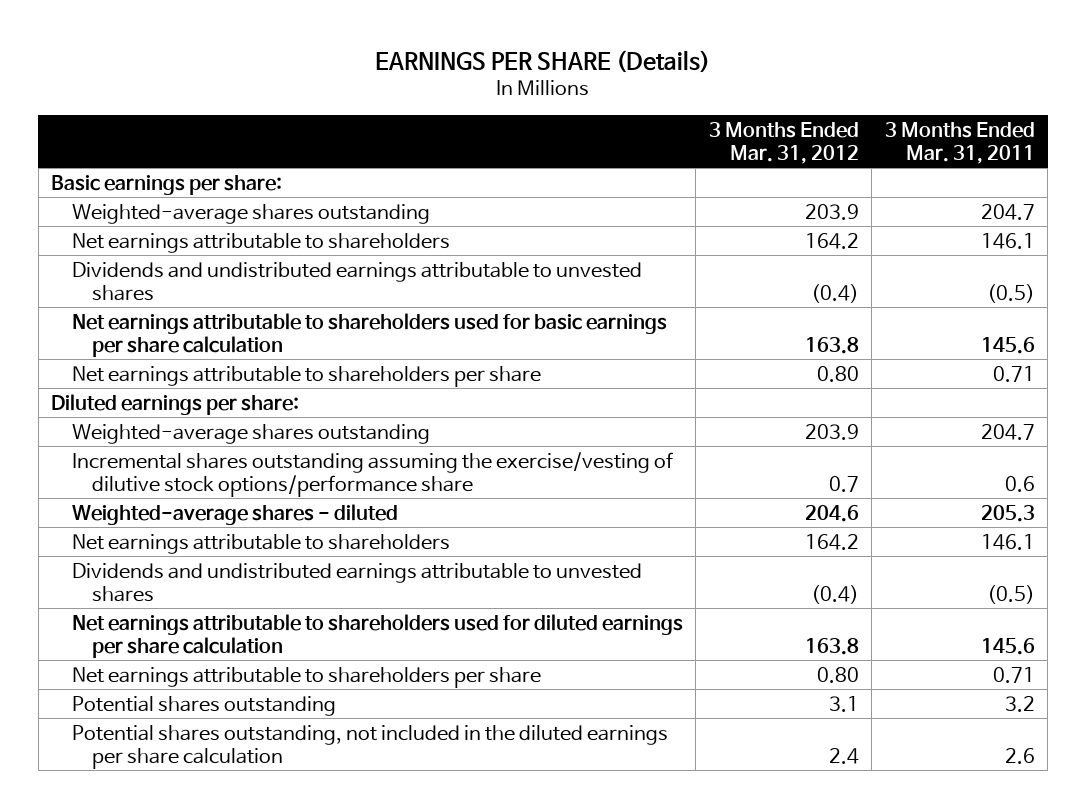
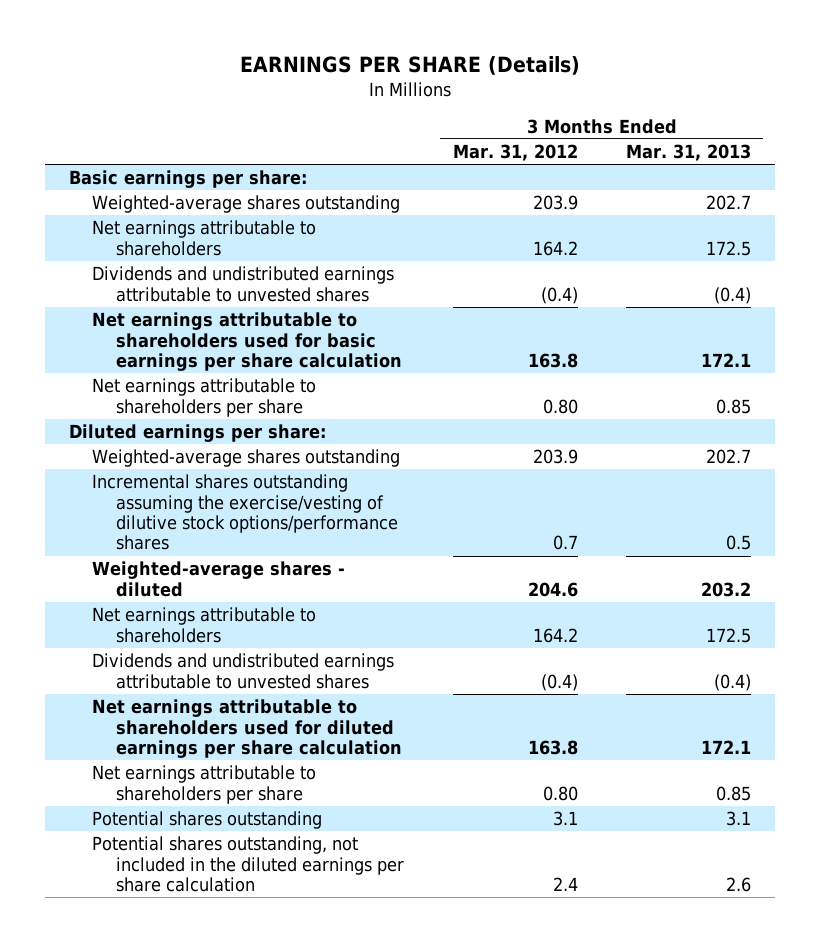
- | 3 Months Ended Mar. 31, 2012 | 3 Months Ended Mar. 31, 2011
+ | 3 Months Ended Mar. 31, 2012 | 3 Months Ended Mar. 31, 2013
- Incremental shares outstanding assuming the exercise/vesting of dilutive stock options/performance share | 0.7 | 0.6
+ Incremental shares outstanding assuming the exercise/vesting of dilutive stock options/performance shares | 0.7 | 0.5

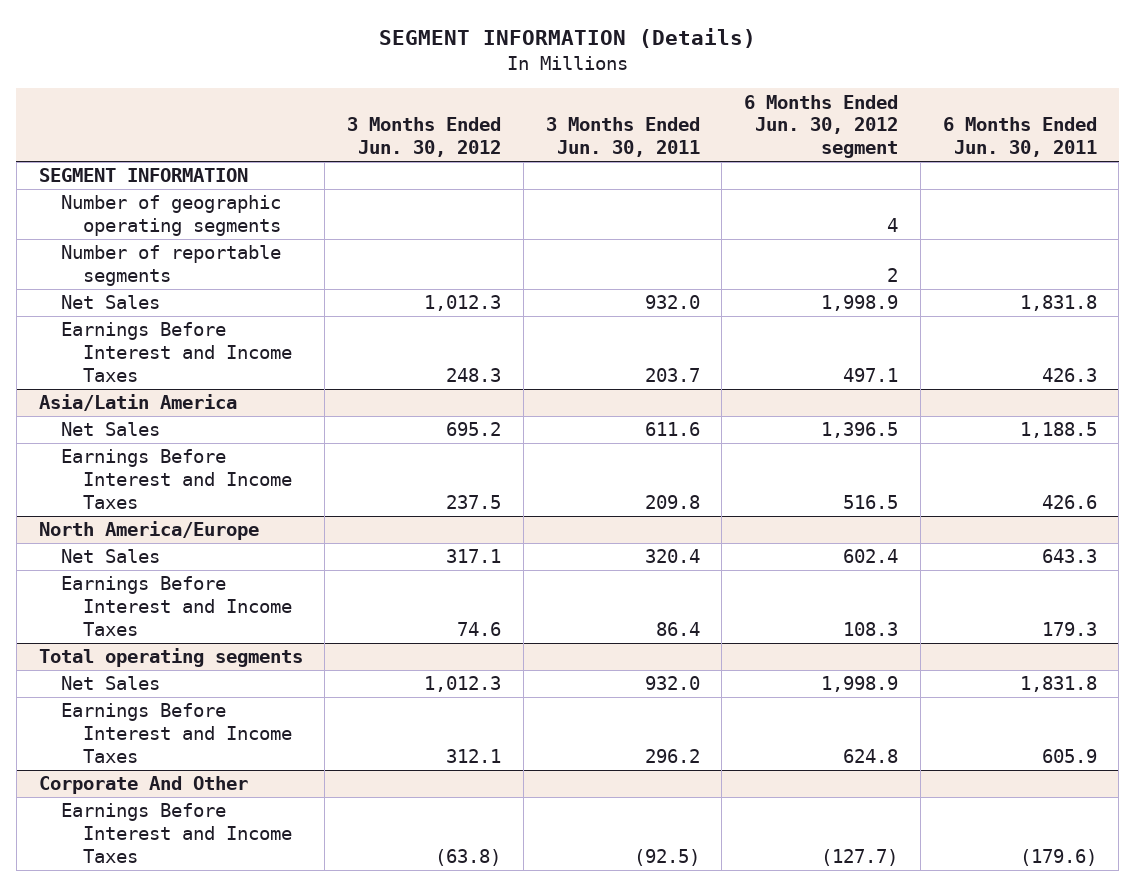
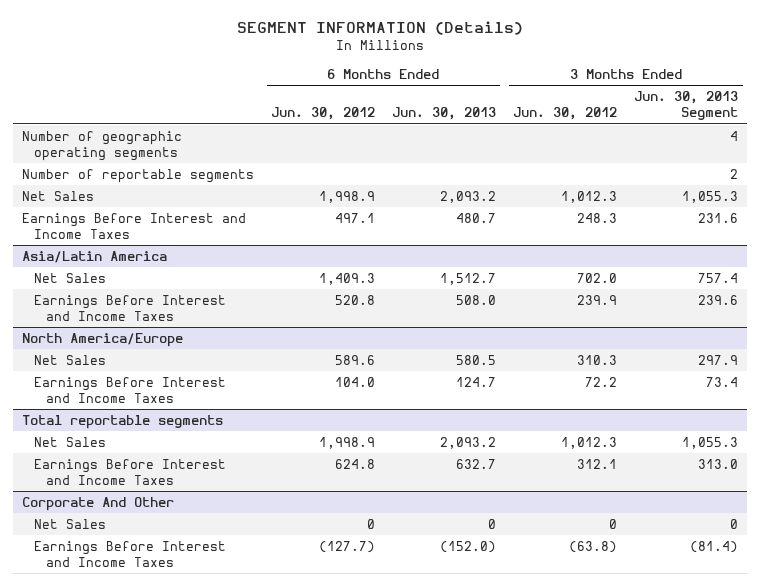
- | 3 Months Ended Jun. 30, 2012 | 3 Months Ended Jun. 30, 2011 | 6 Months Ended Jun. 30, 2012 segment | 6 Months Ended Jun. 30, 2011
+ | 6 Months Ended Jun. 30, 2012 | 6 Months Ended Jun. 30, 2013 | 3 Months Ended Jun. 30, 2012 | 3 Months Ended Jun. 30, 2013 Segment
- SEGMENT INFORMATION
@ Asia/Latin America
- Net Sales | 695.2 | 611.6 | 1,396.5 | 1,188.5
- Earnings Before Interest and Income Taxes | 237.5 | 209.8 | 516.5 | 426.6
+ Net Sales | 1,409.3 | 1,512.7 | 702.0 | 757.4
+ Earnings Before Interest and Income Taxes | 520.8 | 508.0 | 239.9 | 239.6
@ North America/Europe
- Net Sales | 317.1 | 320.4 | 602.4 | 643.3
- Earnings Before Interest and Income Taxes | 74.6 | 86.4 | 108.3 | 179.3
- Total operating segments
@ North America/Europe
+ Net Sales | 589.6 | 580.5 | 310.3 | 297.9
+ Earnings Before Interest and Income Taxes | 104.0 | 124.7 | 72.2 | 73.4
+ Total reportable segments
@ Corporate And Other
+ Net Sales | 0 | 0 | 0 | 0

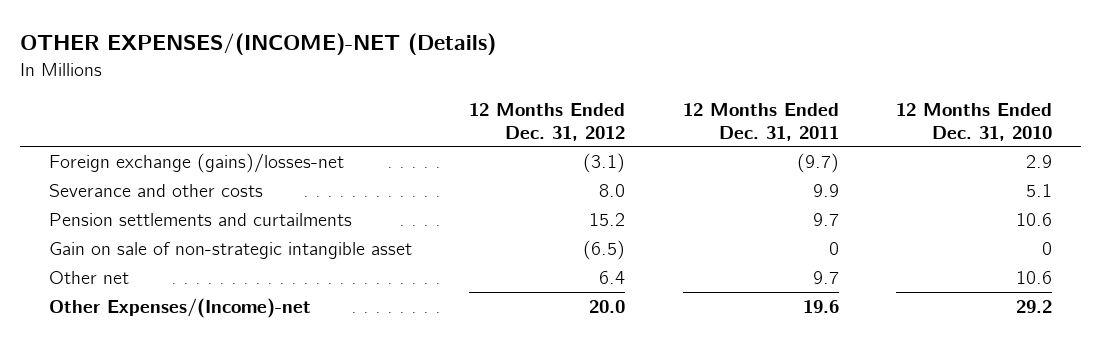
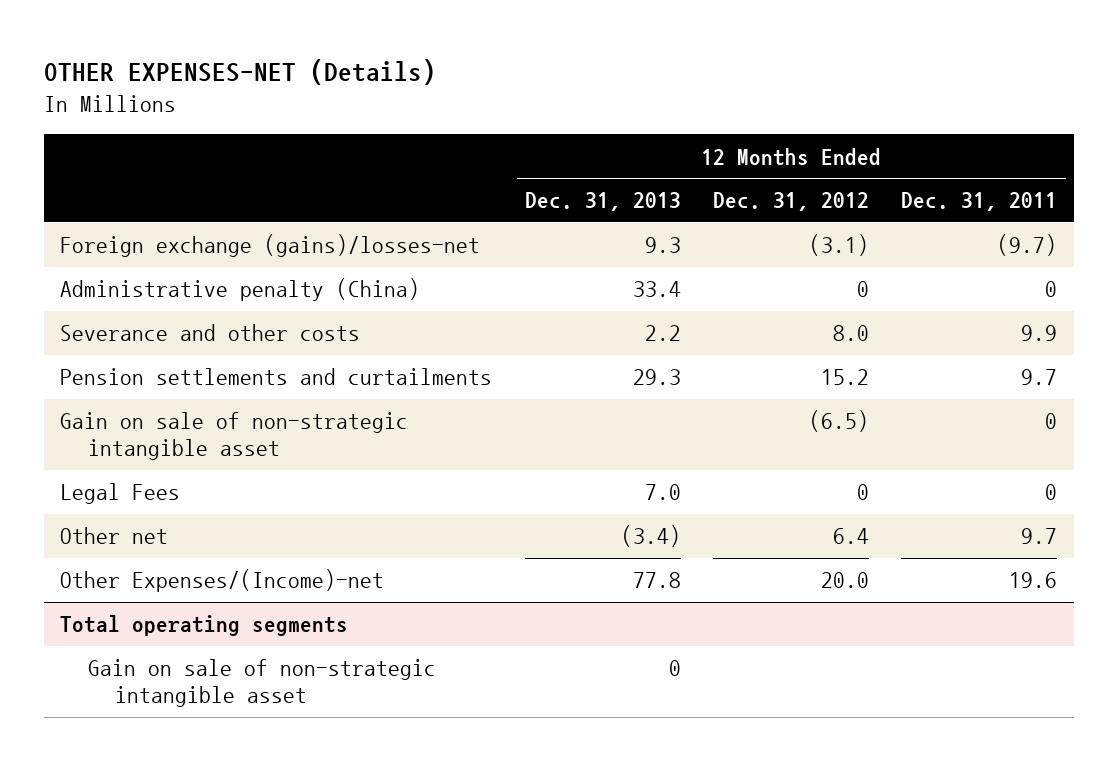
- OTHER EXPENSES/(INCOME)-NET (Details)
+ OTHER EXPENSES-NET (Details)
- | 12 Months Ended Dec. 31, 2012 | 12 Months Ended Dec. 31, 2011 | 12 Months Ended Dec. 31, 2010
+ | 12 Months Ended Dec. 31, 2013 | 12 Months Ended Dec. 31, 2012 | 12 Months Ended Dec. 31, 2011
+ Administrative penalty (China) | 33.4 | 0 | 0
+ Legal Fees | 7.0 | 0 | 0
+ Total operating segments
+ Gain on sale of non-strategic intangible asset | 0 | |

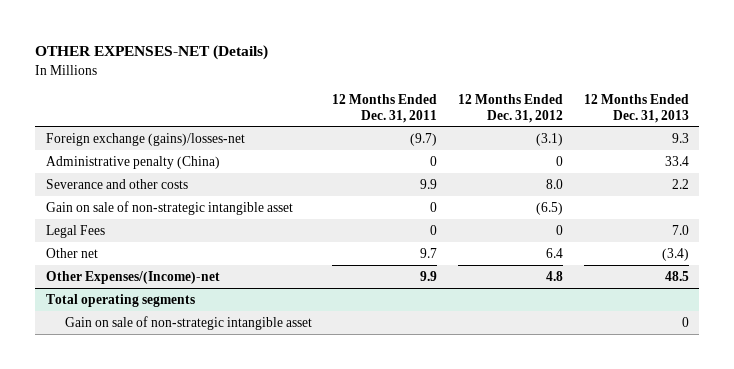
- | 12 Months Ended Dec. 31, 2013 | 12 Months Ended Dec. 31, 2012 | 12 Months Ended Dec. 31, 2011
+ | 12 Months Ended Dec. 31, 2011 | 12 Months Ended Dec. 31, 2012 | 12 Months Ended Dec. 31, 2013
- Pension settlements and curtailments | 29.3 | 15.2 | 9.7
- Other Expenses/(Income)-net | 77.8 | 20.0 | 19.6
+ Other Expenses/(Income)-net | 9.9 | 4.8 | 48.5

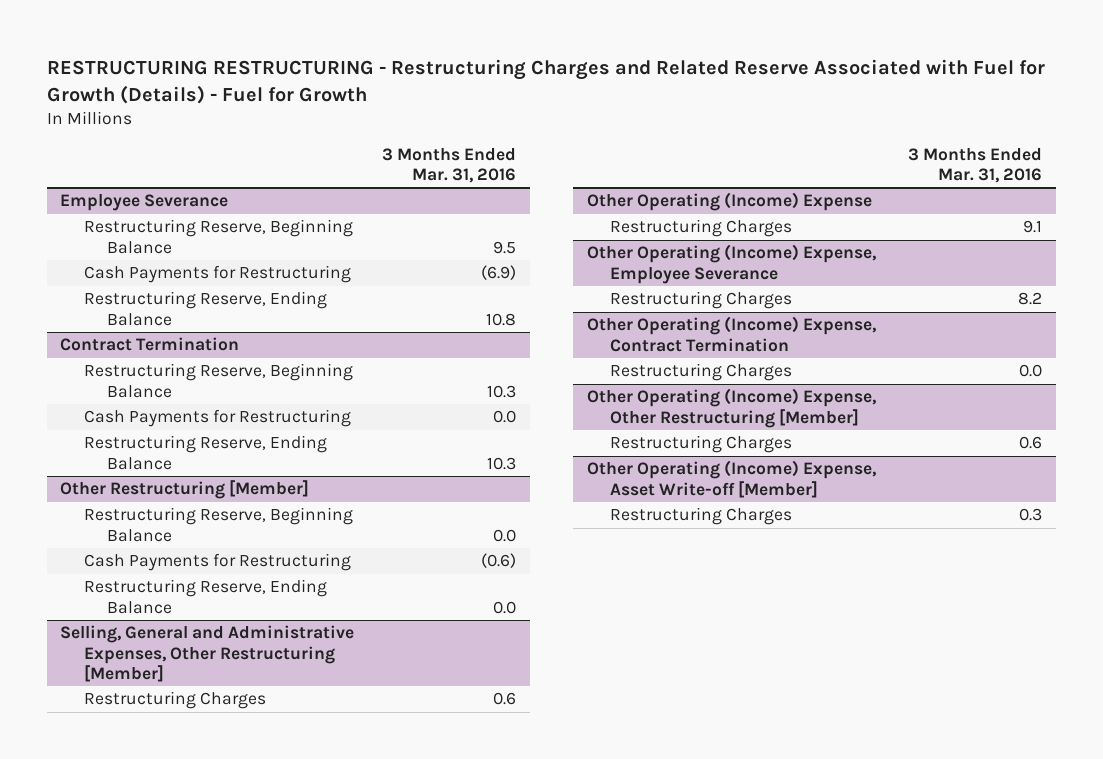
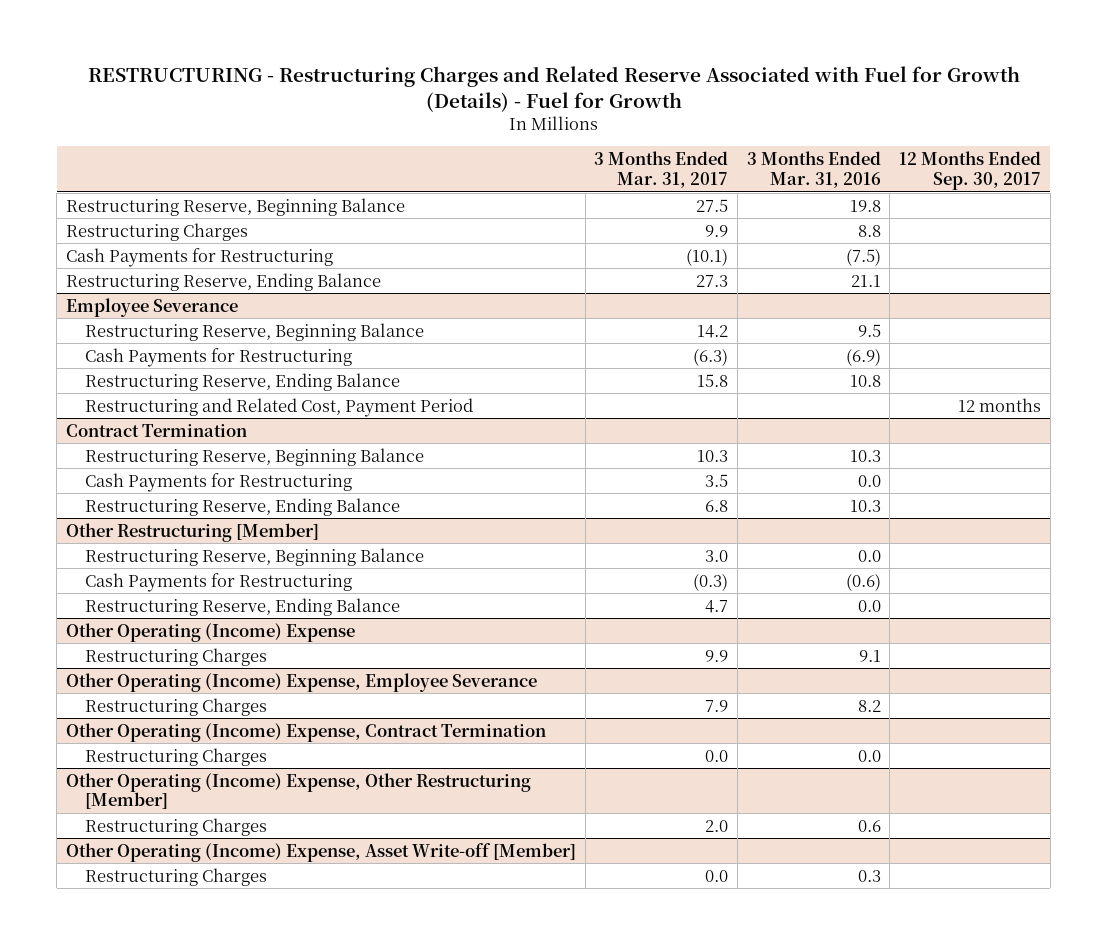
- RESTRUCTURING RESTRUCTURING - Restructuring Charges and Related Reserve Associated with Fuel for Growth (Details) - Fuel for Growth
+ RESTRUCTURING - Restructuring Charges and Related Reserve Associated with Fuel for Growth (Details) - Fuel for Growth
- | 3 Months Ended Mar. 31, 2016
+ | 3 Months Ended Mar. 31, 2017 | 3 Months Ended Mar. 31, 2016 | 12 Months Ended Sep. 30, 2017
+ Restructuring Reserve, Beginning Balance | 27.5 | 19.8 |
+ Restructuring Charges | 9.9 | 8.8 |
+ Cash Payments for Restructuring | (10.1) | (7.5) |
+ Restructuring Reserve, Ending Balance | 27.3 | 21.1 |
@ Employee Severance
+ Restructuring and Related Cost, Payment Period | | | 12 months
- Selling, General and Administrative Expenses, Other Restructuring [Member]
- Restructuring Charges | 0.6

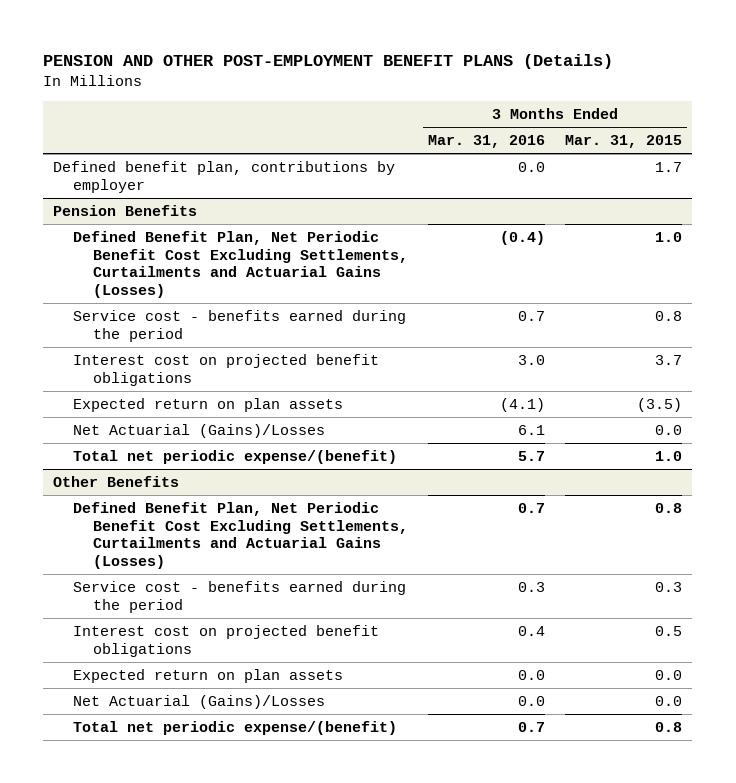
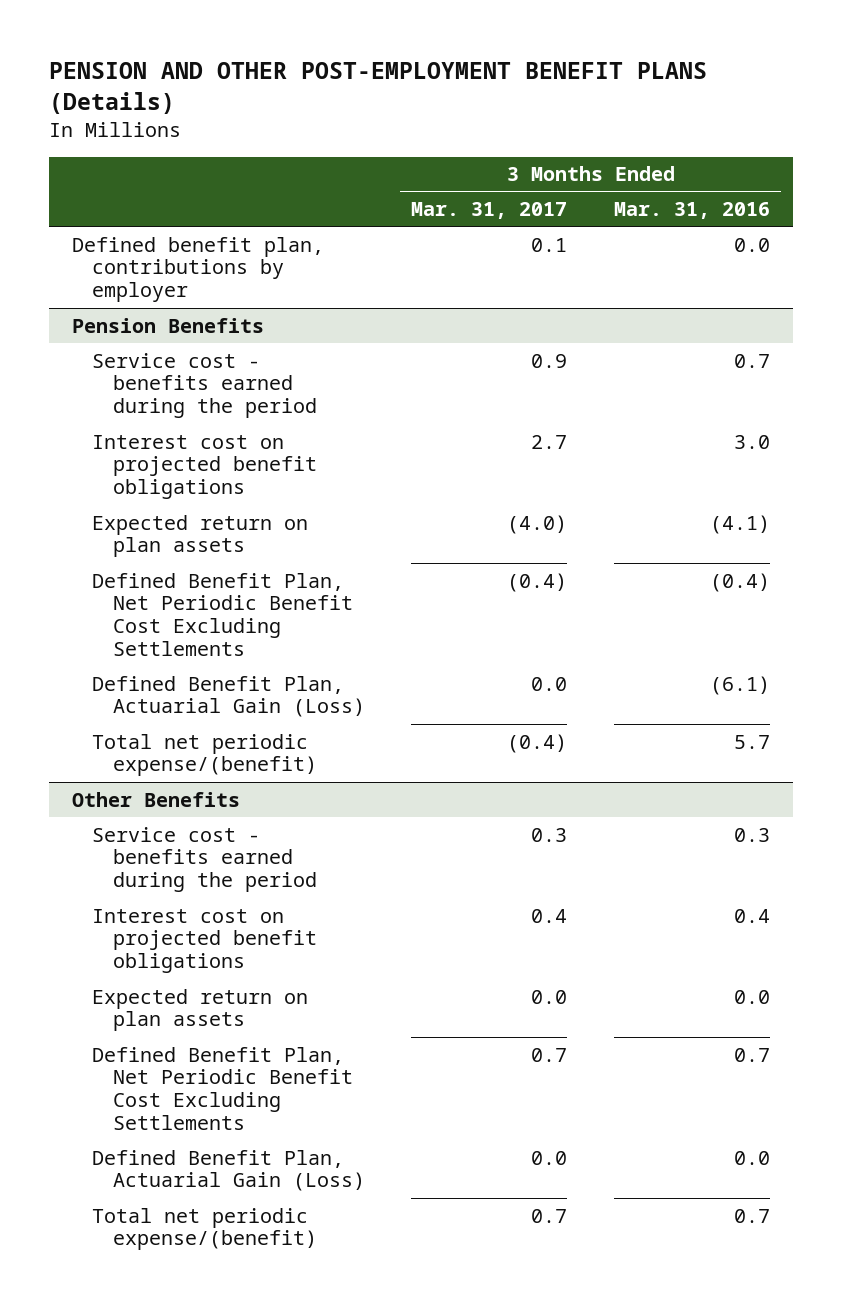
- | 3 Months Ended Mar. 31, 2016 | 3 Months Ended Mar. 31, 2015
+ | 3 Months Ended Mar. 31, 2017 | 3 Months Ended Mar. 31, 2016
@ Pension Benefits
- Defined Benefit Plan, Net Periodic Benefit Cost Excluding Settlements, Curtailments and Actuarial Gains (Losses) | (0.4) | 1.0
- Net Actuarial (Gains)/Losses | 6.1 | 0.0
+ Defined Benefit Plan, Net Periodic Benefit Cost Excluding Settlements | (0.4) | (0.4)
+ Defined Benefit Plan, Actuarial Gain (Loss) | 0.0 | (6.1)
@ Other Benefits
- Defined Benefit Plan, Net Periodic Benefit Cost Excluding Settlements, Curtailments and Actuarial Gains (Losses) | 0.7 | 0.8
- Net Actuarial (Gains)/Losses | 0.0 | 0.0
+ Defined Benefit Plan, Net Periodic Benefit Cost Excluding Settlements | 0.7 | 0.7
+ Defined Benefit Plan, Actuarial Gain (Loss) | 0.0 | 0.0

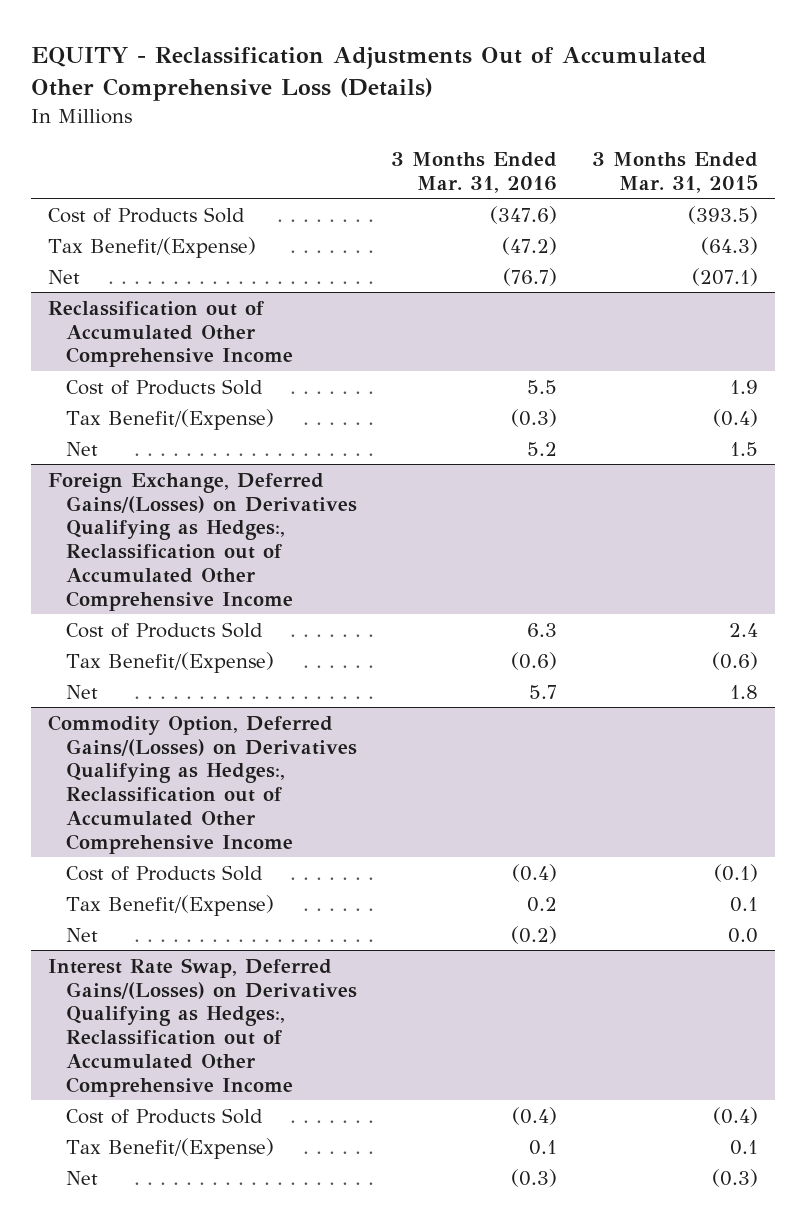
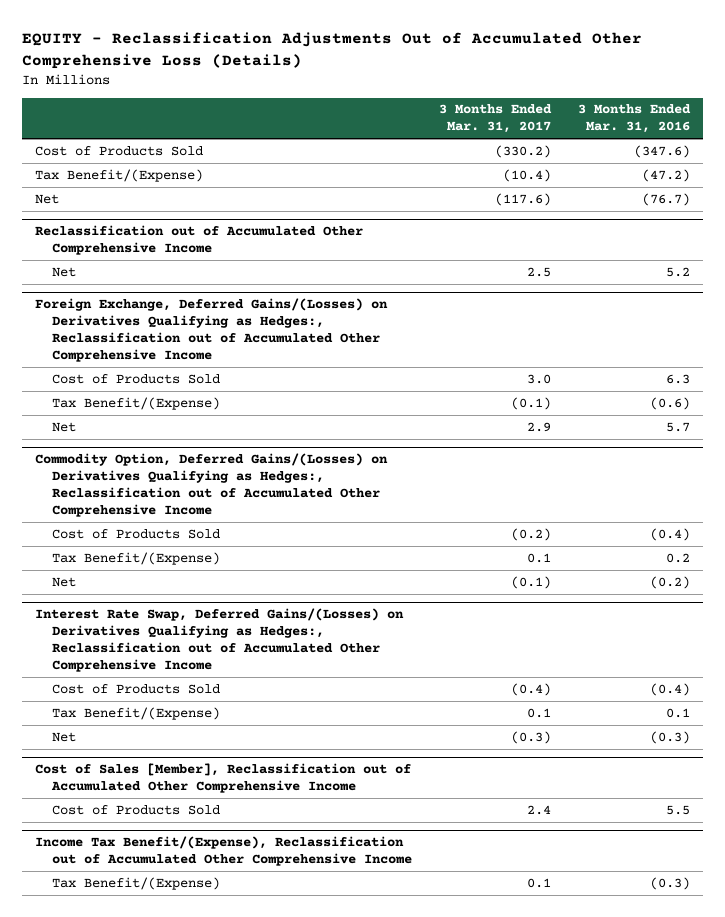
- | 3 Months Ended Mar. 31, 2016 | 3 Months Ended Mar. 31, 2015
+ | 3 Months Ended Mar. 31, 2017 | 3 Months Ended Mar. 31, 2016
@ Reclassification out of Accumulated Other Comprehensive Income
- Cost of Products Sold | 5.5 | 1.9
- Tax Benefit/(Expense) | (0.3) | (0.4)
+ Cost of Sales [Member], Reclassification out of Accumulated Other Comprehensive Income
+ Cost of Products Sold | 2.4 | 5.5
+ Income Tax Benefit/(Expense), Reclassification out of Accumulated Other Comprehensive Income
+ Tax Benefit/(Expense) | 0.1 | (0.3)

